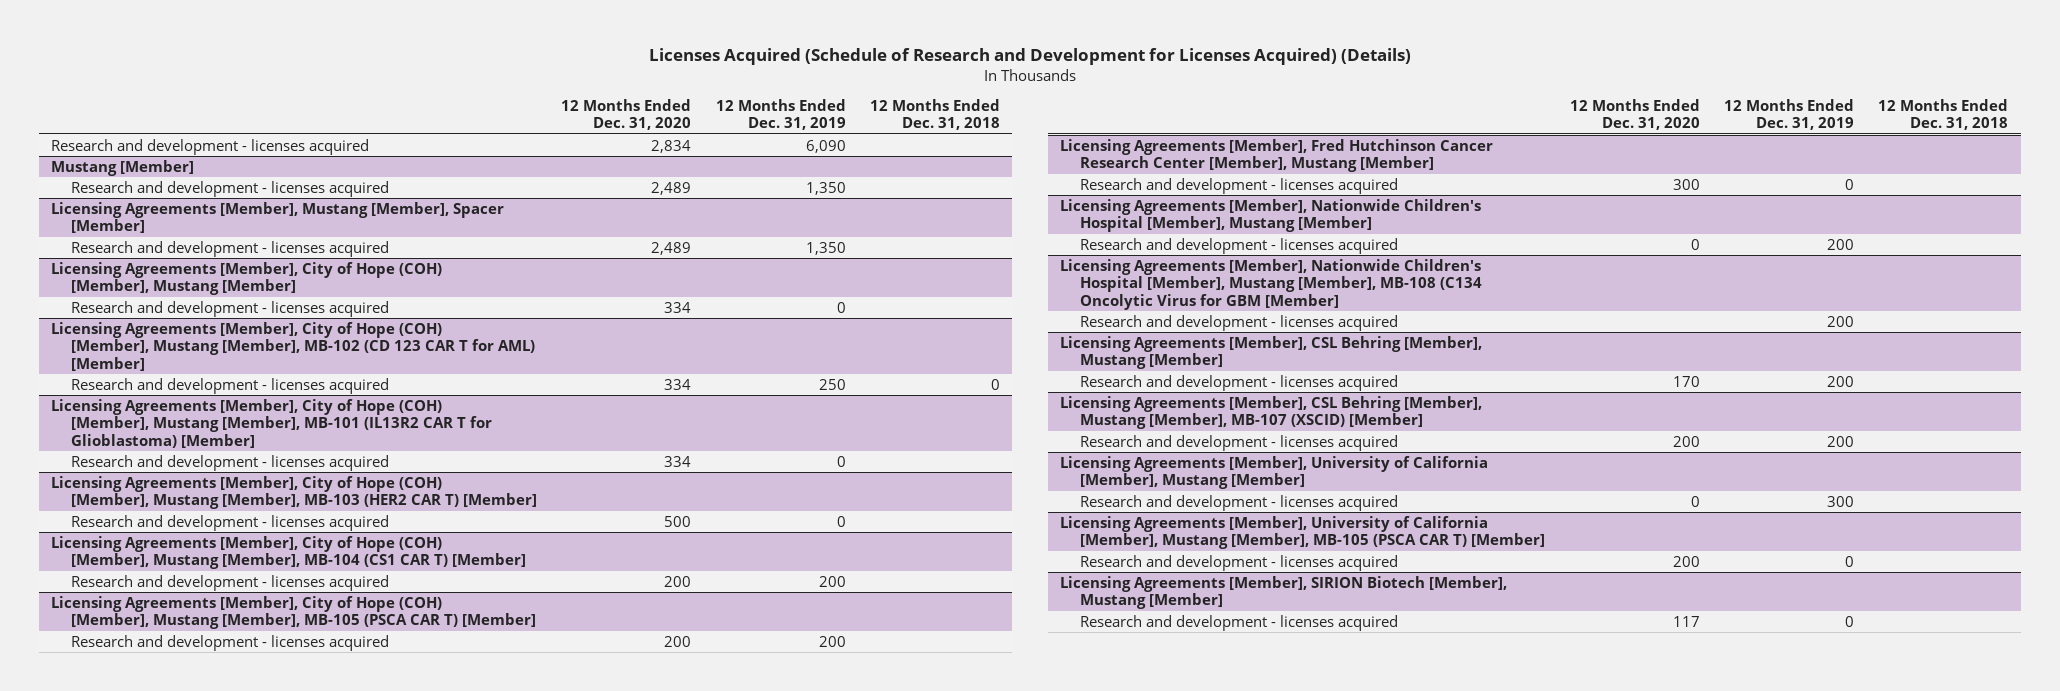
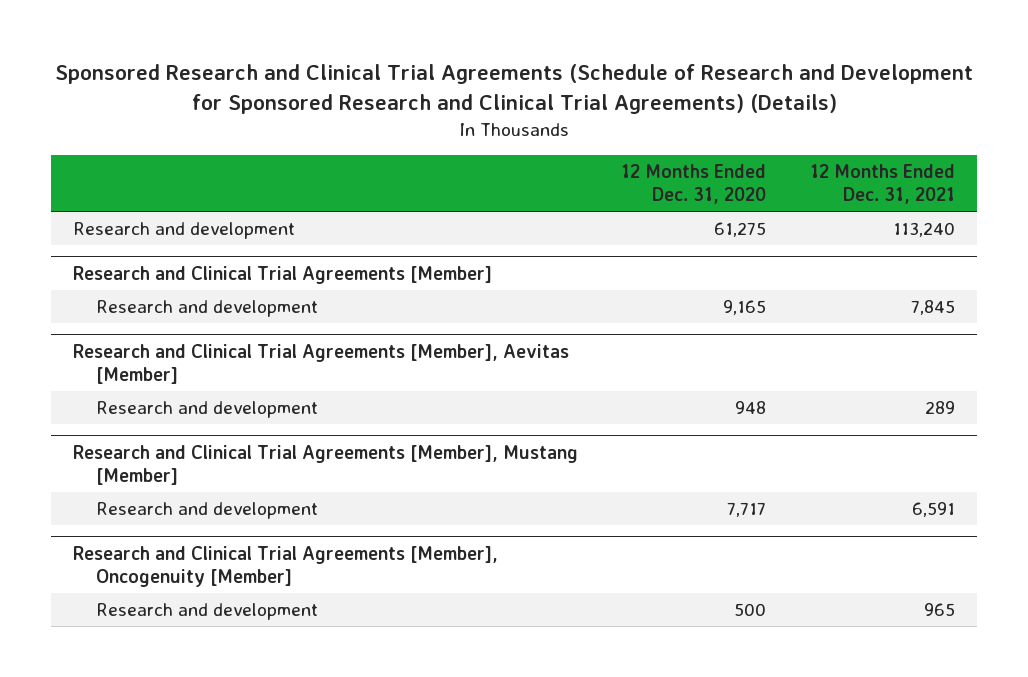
- Licenses Acquired (Schedule of Research and Development for Licenses Acquired) (Details)
+ Sponsored Research and Clinical Trial Agreements (Schedule of Research and Development for Sponsored Research and Clinical Trial Agreements) (Details)
- | 12 Months Ended Dec. 31, 2020 | 12 Months Ended Dec. 31, 2019 | 12 Months Ended Dec. 31, 2018
+ | 12 Months Ended Dec. 31, 2020 | 12 Months Ended Dec. 31, 2021
- Research and development - licenses acquired | 2,834 | 6,090 |
- Mustang [Member]
- Research and development - licenses acquired | 2,489 | 1,350 |
- Licensing Agreements [Member], Mustang [Member], Spacer [Member]
- Research and development - licenses acquired | 2,489 | 1,350 |
- Licensing Agreements [Member], City of Hope (COH) [Member], Mustang [Member]
- Research and development - licenses acquired | 334 | 0 |
- Licensing Agreements [Member], City of Hope (COH) [Member], Mustang [Member], MB-102 (CD 123 CAR T for AML) [Member]
- Research and development - licenses acquired | 334 | 250 | 0
- Licensing Agreements [Member], City of Hope (COH) [Member], Mustang [Member], MB-101 (IL13R2 CAR T for Glioblastoma) [Member]
- Research and development - licenses acquired | 334 | 0 |
- Licensing Agreements [Member], City of Hope (COH) [Member], Mustang [Member], MB-103 (HER2 CAR T) [Member]
- Research and development - licenses acquired | 500 | 0 |
- Licensing Agreements [Member], City of Hope (COH) [Member], Mustang [Member], MB-104 (CS1 CAR T) [Member]
- Research and development - licenses acquired | 200 | 200 |
- Licensing Agreements [Member], City of Hope (COH) [Member], Mustang [Member], MB-105 (PSCA CAR T) [Member]
- Research and development - licenses acquired | 200 | 200 |
- Licensing Agreements [Member], Fred Hutchinson Cancer Research Center [Member], Mustang [Member]
- Research and development - licenses acquired | 300 | 0 |
- Licensing Agreements [Member], Nationwide Children's Hospital [Member], Mustang [Member]
- Research and development - licenses acquired | 0 | 200 |
- Licensing Agreements [Member], Nationwide Children's Hospital [Member], Mustang [Member], MB-108 (C134 Oncolytic Virus for GBM [Member]
- Research and development - licenses acquired | | 200 |
- Licensing Agreements [Member], CSL Behring [Member], Mustang [Member]
- Research and development - licenses acquired | 170 | 200 |
- Licensing Agreements [Member], CSL Behring [Member], Mustang [Member], MB-107 (XSCID) [Member]
- Research and development - licenses acquired | 200 | 200 |
- Licensing Agreements [Member], University of California [Member], Mustang [Member]
- Research and development - licenses acquired | 0 | 300 |
- Licensing Agreements [Member], University of California [Member], Mustang [Member], MB-105 (PSCA CAR T) [Member]
- Research and development - licenses acquired | 200 | 0 |
- Licensing Agreements [Member], SIRION Biotech [Member], Mustang [Member]
- Research and development - licenses acquired | 117 | 0 |
+ Research and development | 61,275 | 113,240
+ Research and Clinical Trial Agreements [Member]
+ Research and development | 9,165 | 7,845
+ Research and Clinical Trial Agreements [Member], Aevitas [Member]
+ Research and development | 948 | 289
+ Research and Clinical Trial Agreements [Member], Mustang [Member]
+ Research and development | 7,717 | 6,591
+ Research and Clinical Trial Agreements [Member], Oncogenuity [Member]
+ Research and development | 500 | 965

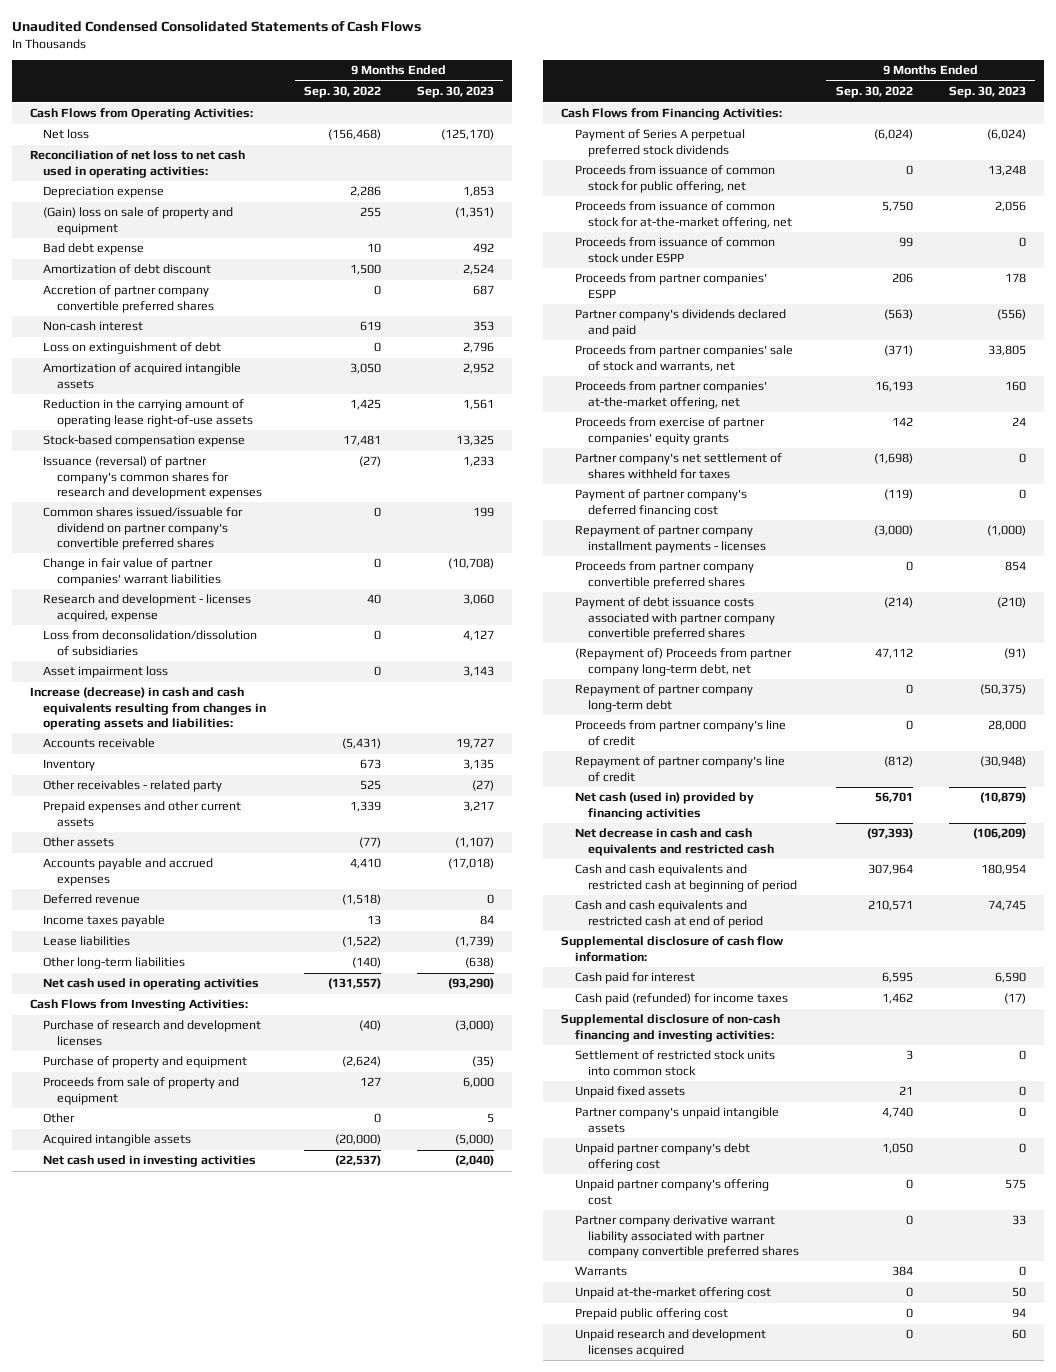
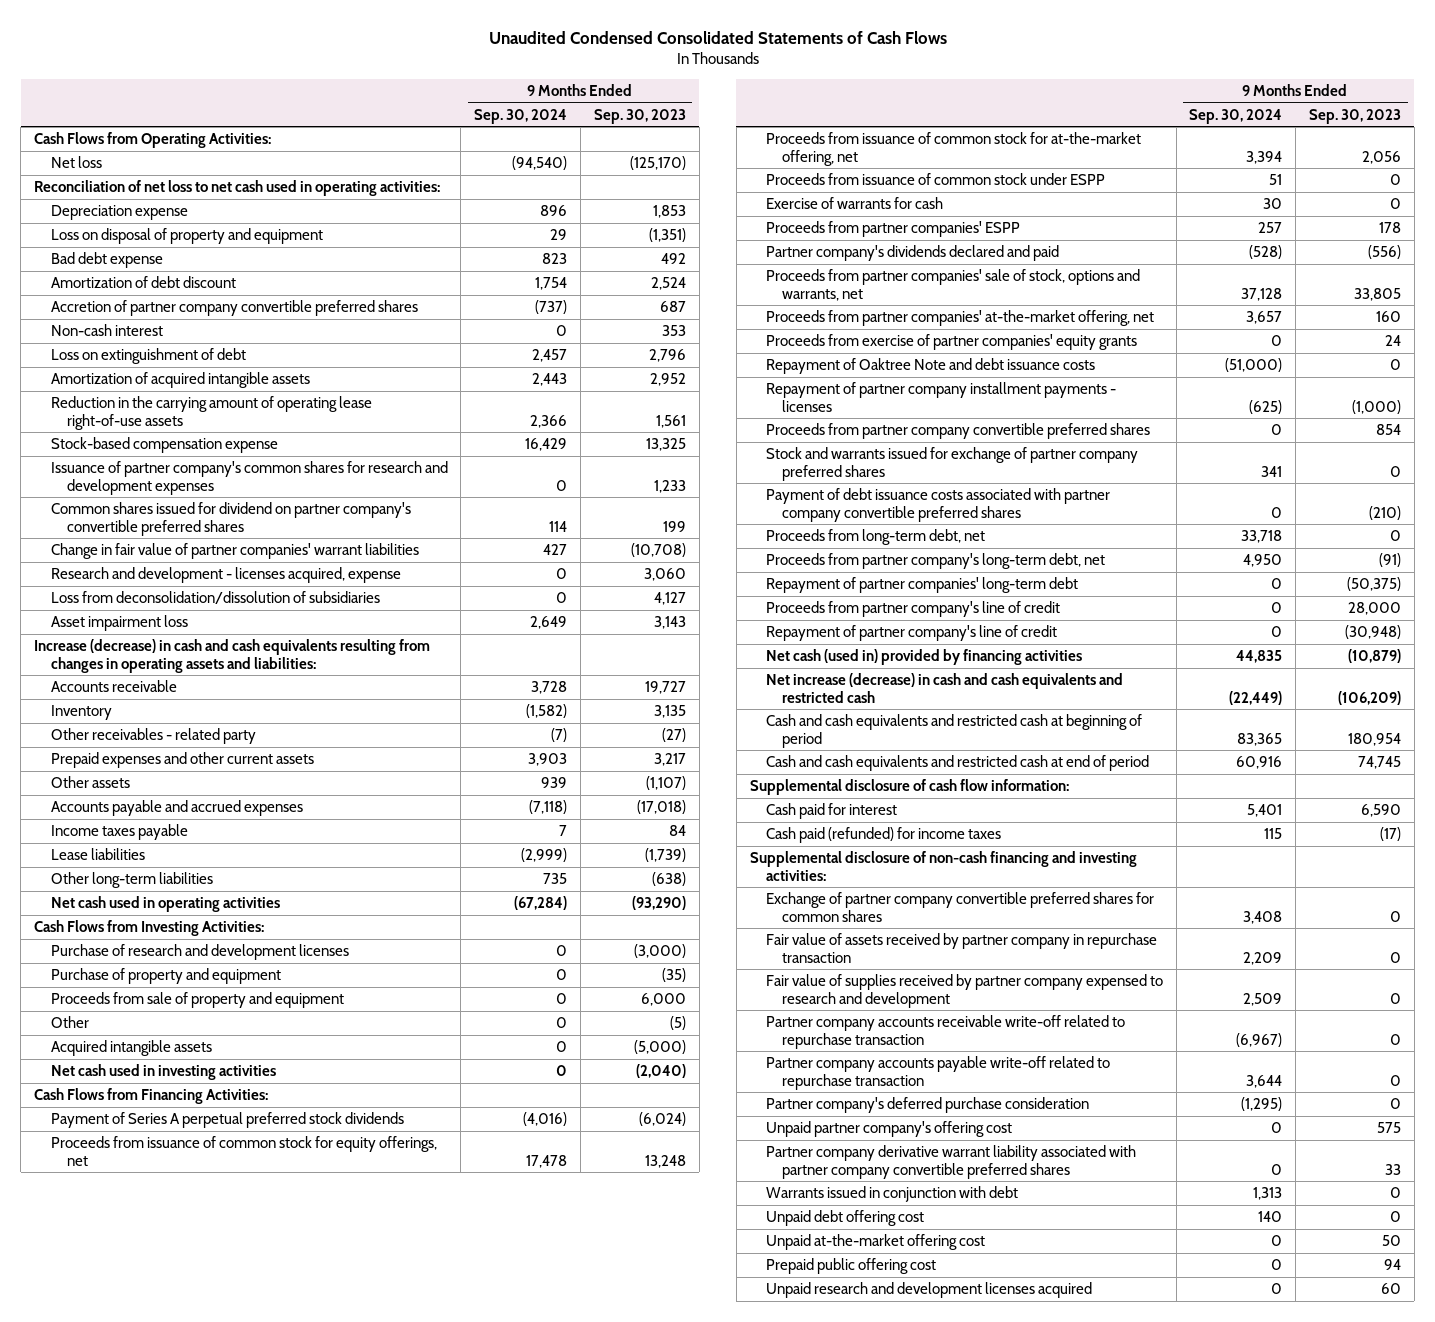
- | 9 Months Ended Sep. 30, 2022 | 9 Months Ended Sep. 30, 2023
+ | 9 Months Ended Sep. 30, 2024 | 9 Months Ended Sep. 30, 2023
- (Gain) loss on sale of property and equipment | 255 | (1,351)
+ Loss on disposal of property and equipment | 29 | (1,351)
- Issuance (reversal) of partner company's common shares for research and development expenses | (27) | 1,233
- Common shares issued/issuable for dividend on partner company's convertible preferred shares | 0 | 199
+ Issuance of partner company's common shares for research and development expenses | 0 | 1,233
+ Common shares issued for dividend on partner company's convertible preferred shares | 114 | 199
- Deferred revenue | (1,518) | 0
- Other | 0 | 5
+ Other | 0 | (5)
- Proceeds from issuance of common stock for public offering, net | 0 | 13,248
+ Proceeds from issuance of common stock for equity offerings, net | 17,478 | 13,248
+ Exercise of warrants for cash | 30 | 0
- Proceeds from partner companies' sale of stock and warrants, net | (371) | 33,805
+ Proceeds from partner companies' sale of stock, options and warrants, net | 37,128 | 33,805
- Partner company's net settlement of shares withheld for taxes | (1,698) | 0
- Payment of partner company's deferred financing cost | (119) | 0
+ Repayment of Oaktree Note and debt issuance costs | (51,000) | 0
+ Stock and warrants issued for exchange of partner company preferred shares | 341 | 0
- (Repayment of) Proceeds from partner company long-term debt, net | 47,112 | (91)
- Repayment of partner company long-term debt | 0 | (50,375)
+ Proceeds from long-term debt, net | 33,718 | 0
+ Proceeds from partner company's long-term debt, net | 4,950 | (91)
+ Repayment of partner companies' long-term debt | 0 | (50,375)
- Net decrease in cash and cash equivalents and restricted cash | (97,393) | (106,209)
+ Net increase (decrease) in cash and cash equivalents and restricted cash | (22,449) | (106,209)
- Settlement of restricted stock units into common stock | 3 | 0
- Unpaid fixed assets | 21 | 0
- Partner company's unpaid intangible assets | 4,740 | 0
- Unpaid partner company's debt offering cost | 1,050 | 0
+ Exchange of partner company convertible preferred shares for common shares | 3,408 | 0
+ Fair value of assets received by partner company in repurchase transaction | 2,209 | 0
+ Fair value of supplies received by partner company expensed to research and development | 2,509 | 0
+ Partner company accounts receivable write-off related to repurchase transaction | (6,967) | 0
+ Partner company accounts payable write-off related to repurchase transaction | 3,644 | 0
+ Partner company's deferred purchase consideration | (1,295) | 0
- Warrants | 384 | 0
+ Warrants issued in conjunction with debt | 1,313 | 0
+ Unpaid debt offering cost | 140 | 0

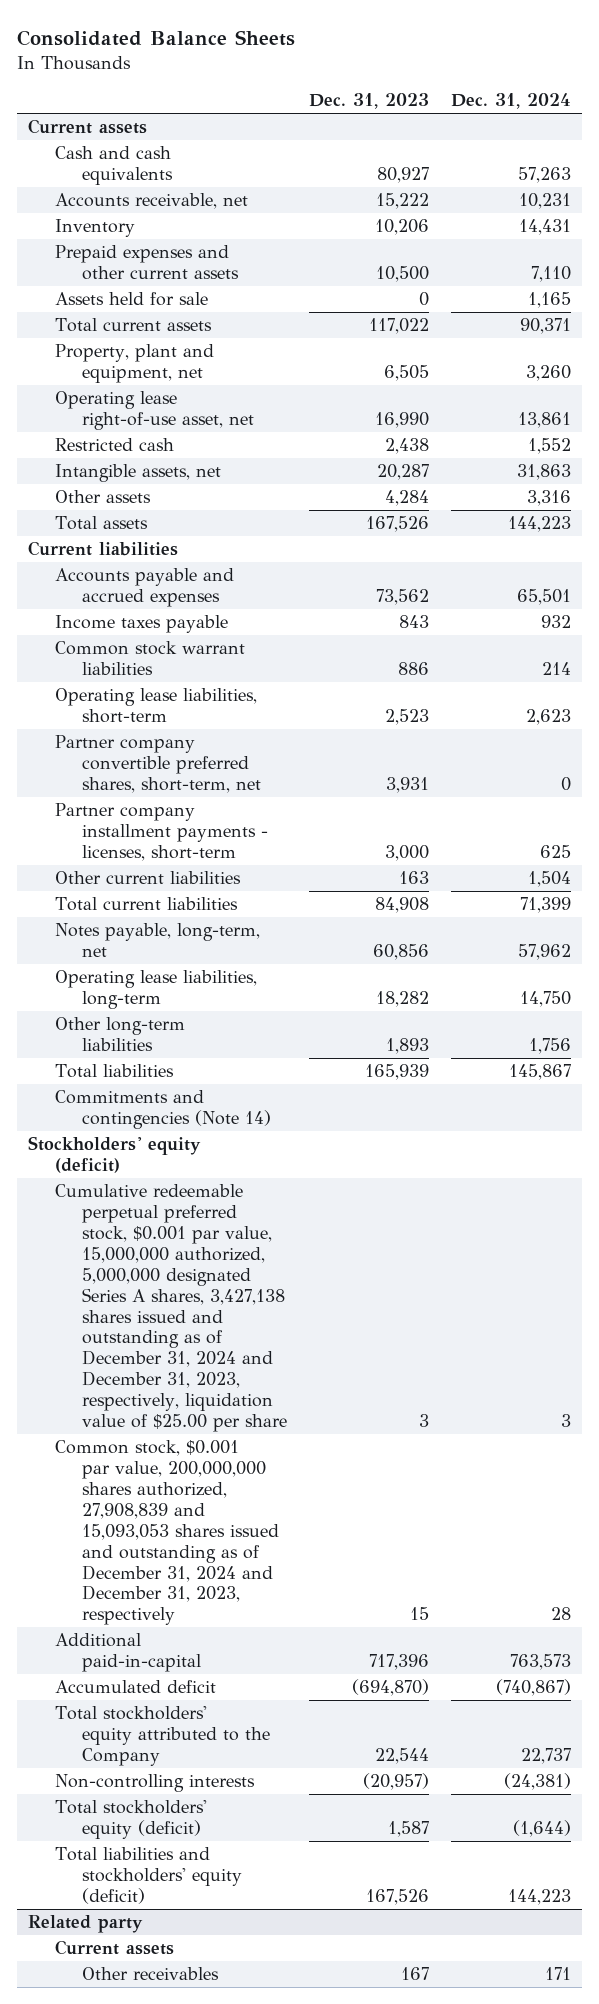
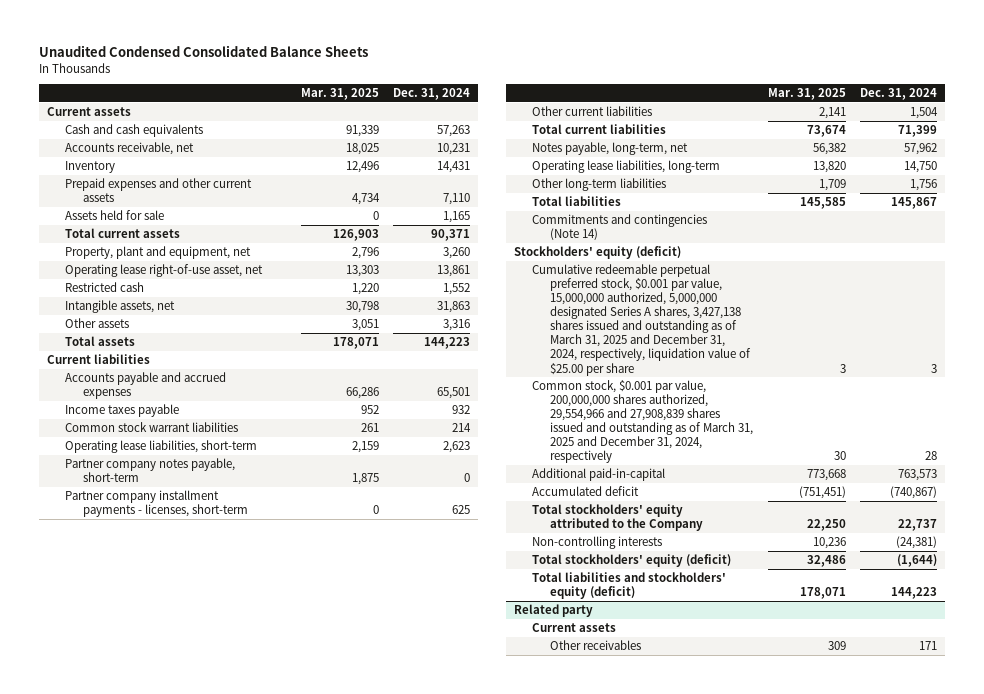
- Consolidated Balance Sheets
+ Unaudited Condensed Consolidated Balance Sheets
- | Dec. 31, 2023 | Dec. 31, 2024
+ | Mar. 31, 2025 | Dec. 31, 2024
- Partner company convertible preferred shares, short-term, net | 3,931 | 0
+ Partner company notes payable, short-term | 1,875 | 0
- Cumulative redeemable perpetual preferred stock, $0.001 par value, 15,000,000 authorized, 5,000,000 designated Series A shares, 3,427,138 shares issued and outstanding as of December 31, 2024 and December 31, 2023, respectively, liquidation value of $25.00 per share | 3 | 3
- Common stock, $0.001 par value, 200,000,000 shares authorized, 27,908,839 and 15,093,053 shares issued and outstanding as of December 31, 2024 and December 31, 2023, respectively | 15 | 28
+ Cumulative redeemable perpetual preferred stock, $0.001 par value, 15,000,000 authorized, 5,000,000 designated Series A shares, 3,427,138 shares issued and outstanding as of March 31, 2025 and December 31, 2024, respectively, liquidation value of $25.00 per share | 3 | 3
+ Common stock, $0.001 par value, 200,000,000 shares authorized, 29,554,966 and 27,908,839 shares issued and outstanding as of March 31, 2025 and December 31, 2024, respectively | 30 | 28

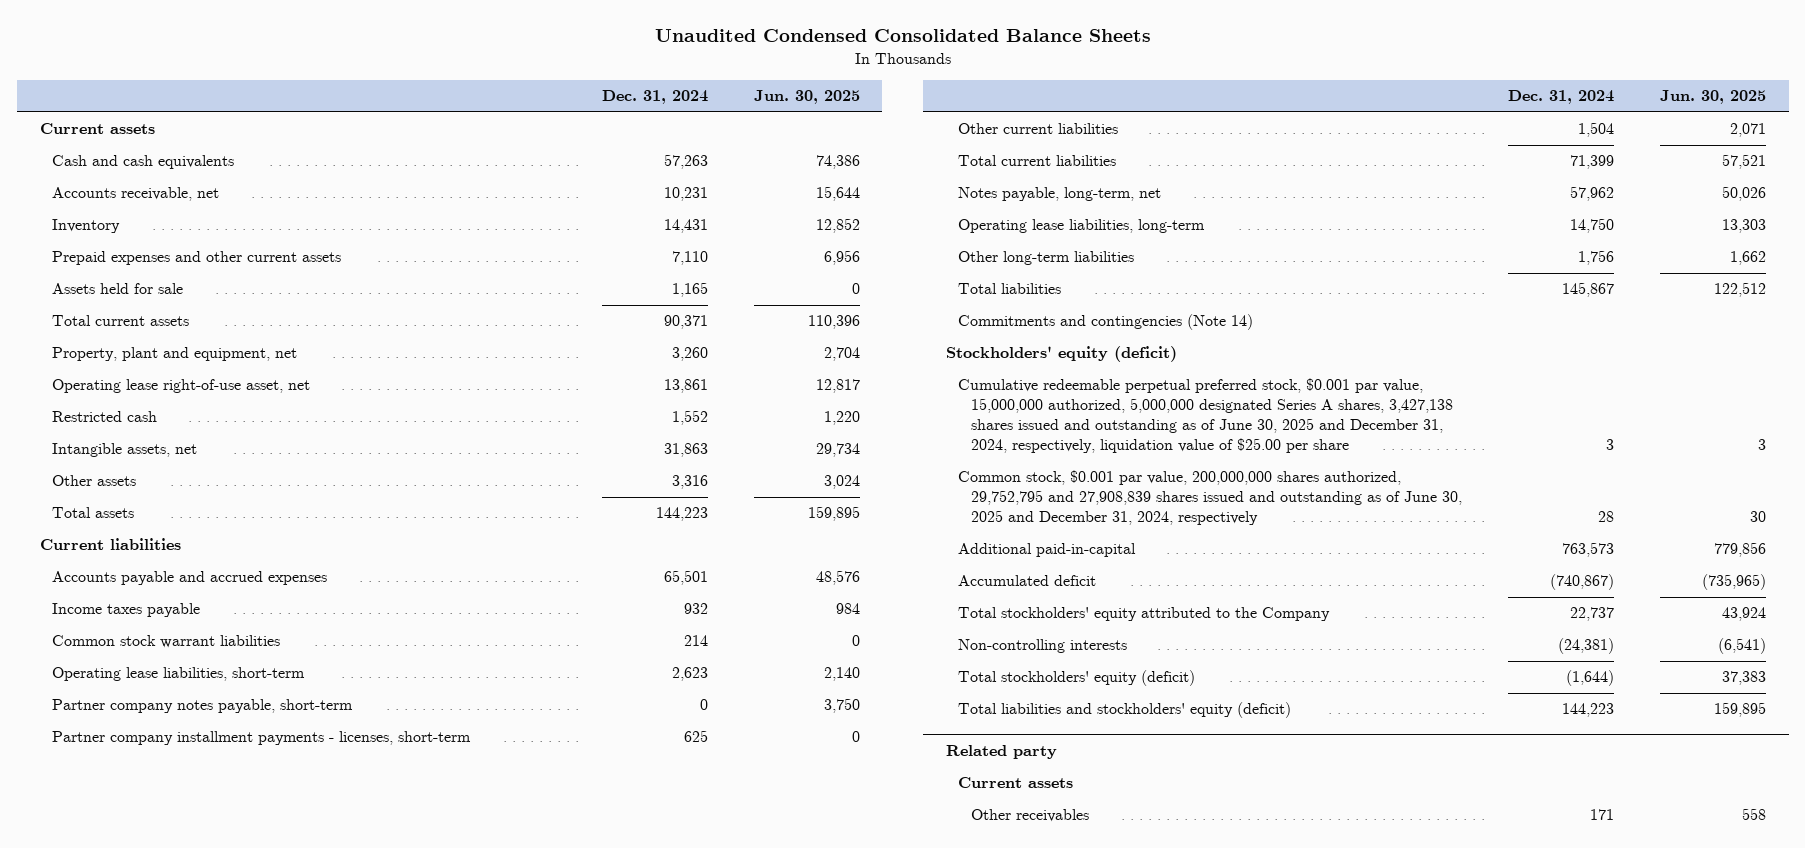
- | Mar. 31, 2025 | Dec. 31, 2024
+ | Dec. 31, 2024 | Jun. 30, 2025
- Cumulative redeemable perpetual preferred stock, $0.001 par value, 15,000,000 authorized, 5,000,000 designated Series A shares, 3,427,138 shares issued and outstanding as of March 31, 2025 and December 31, 2024, respectively, liquidation value of $25.00 per share | 3 | 3
- Common stock, $0.001 par value, 200,000,000 shares authorized, 29,554,966 and 27,908,839 shares issued and outstanding as of March 31, 2025 and December 31, 2024, respectively | 30 | 28
+ Cumulative redeemable perpetual preferred stock, $0.001 par value, 15,000,000 authorized, 5,000,000 designated Series A shares, 3,427,138 shares issued and outstanding as of June 30, 2025 and December 31, 2024, respectively, liquidation value of $25.00 per share | 3 | 3
+ Common stock, $0.001 par value, 200,000,000 shares authorized, 29,752,795 and 27,908,839 shares issued and outstanding as of June 30, 2025 and December 31, 2024, respectively | 28 | 30

